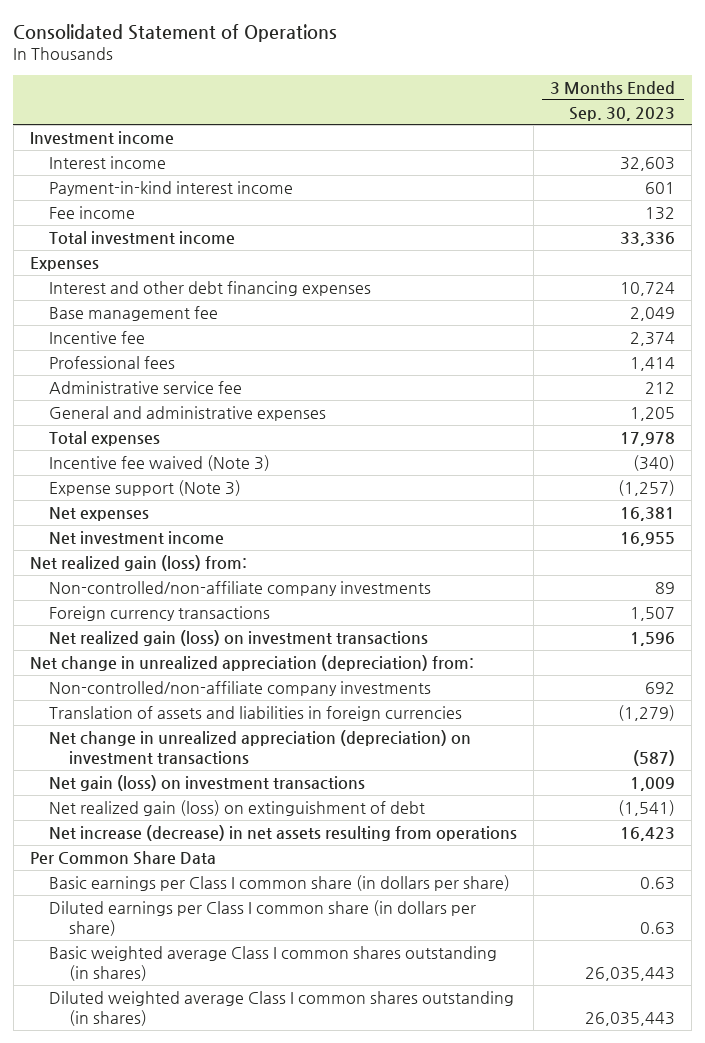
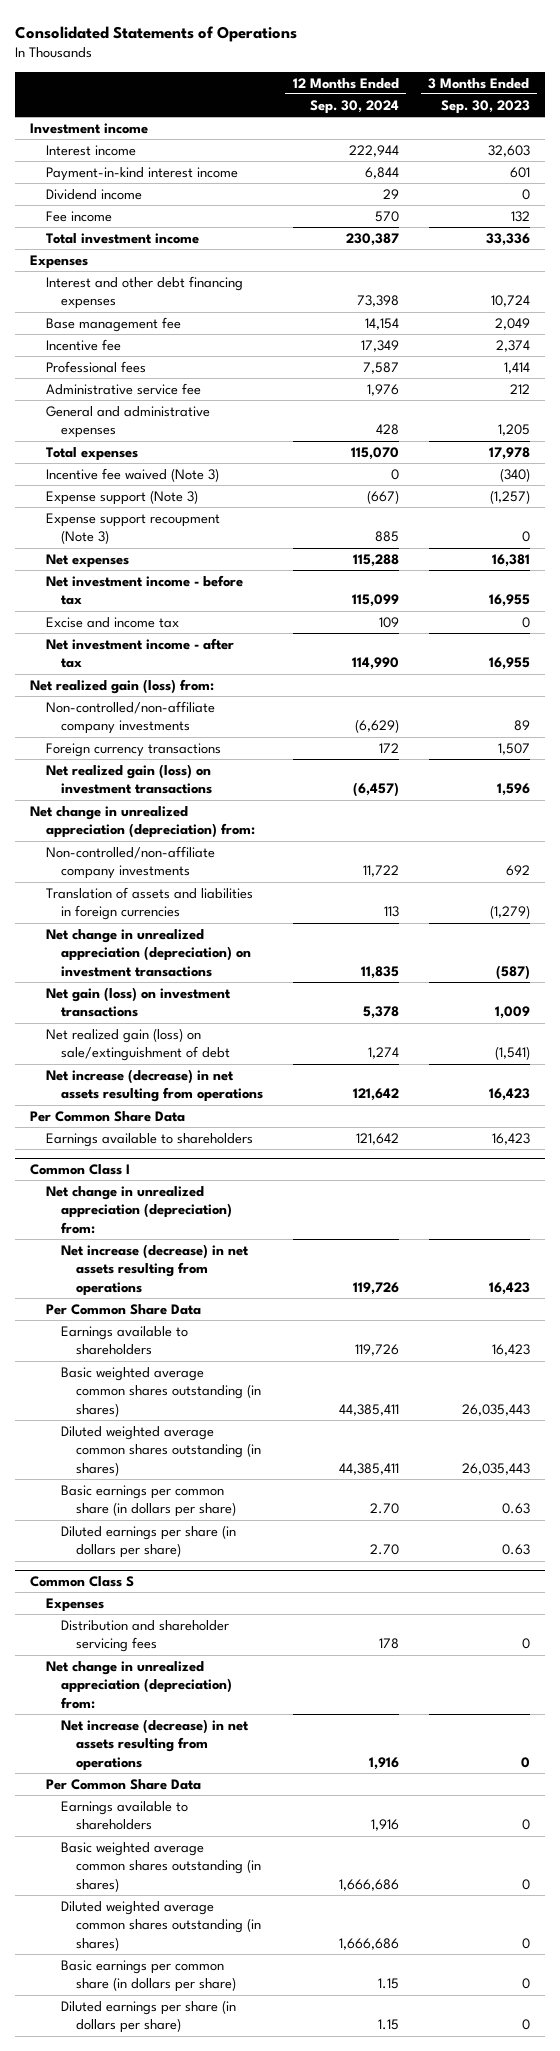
- Consolidated Statement of Operations
+ Consolidated Statements of Operations
- | 3 Months Ended Sep. 30, 2023
+ | 12 Months Ended Sep. 30, 2024 | 3 Months Ended Sep. 30, 2023
+ Dividend income | 29 | 0
+ Expense support recoupment (Note 3) | 885 | 0
- Net investment income | 16,955
+ Net investment income - before tax | 115,099 | 16,955
+ Excise and income tax | 109 | 0
+ Net investment income - after tax | 114,990 | 16,955
- Net realized gain (loss) on extinguishment of debt | (1,541)
+ Net realized gain (loss) on sale/extinguishment of debt | 1,274 | (1,541)
- Basic earnings per Class I common share (in dollars per share) | 0.63
- Diluted earnings per Class I common share (in dollars per share) | 0.63
- Basic weighted average Class I common shares outstanding (in shares) | 26,035,443
- Diluted weighted average Class I common shares outstanding (in shares) | 26,035,443
+ Earnings available to shareholders | 121,642 | 16,423
+ Common Class I
+ Net change in unrealized appreciation (depreciation) from:
+ Net increase (decrease) in net assets resulting from operations | 119,726 | 16,423
+ Per Common Share Data
+ Earnings available to shareholders | 119,726 | 16,423
+ Basic weighted average common shares outstanding (in shares) | 44,385,411 | 26,035,443
+ Diluted weighted average common shares outstanding (in shares) | 44,385,411 | 26,035,443
+ Basic earnings per common share (in dollars per share) | 2.70 | 0.63
+ Diluted earnings per share (in dollars per share) | 2.70 | 0.63
+ Common Class S
+ Expenses
+ Distribution and shareholder servicing fees | 178 | 0
+ Net change in unrealized appreciation (depreciation) from:
+ Net increase (decrease) in net assets resulting from operations | 1,916 | 0
+ Per Common Share Data
+ Earnings available to shareholders | 1,916 | 0
+ Basic weighted average common shares outstanding (in shares) | 1,666,686 | 0
+ Diluted weighted average common shares outstanding (in shares) | 1,666,686 | 0
+ Basic earnings per common share (in dollars per share) | 1.15 | 0
+ Diluted earnings per share (in dollars per share) | 1.15 | 0

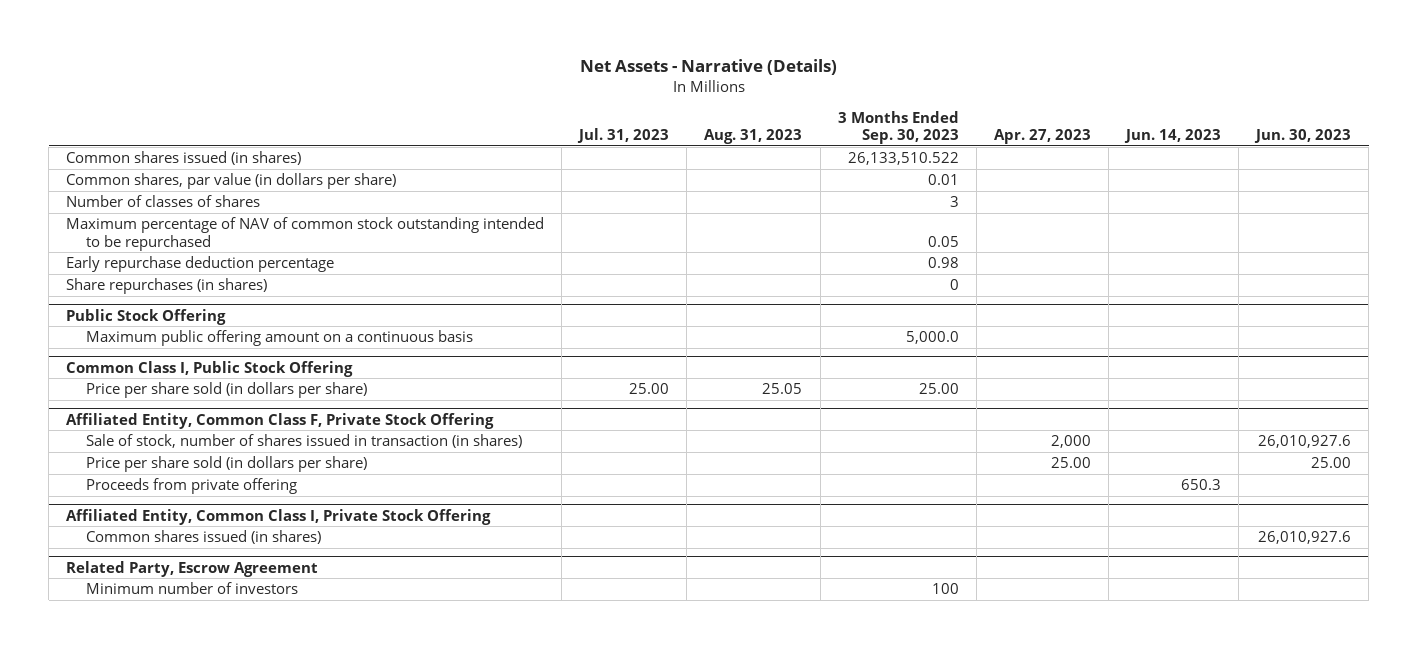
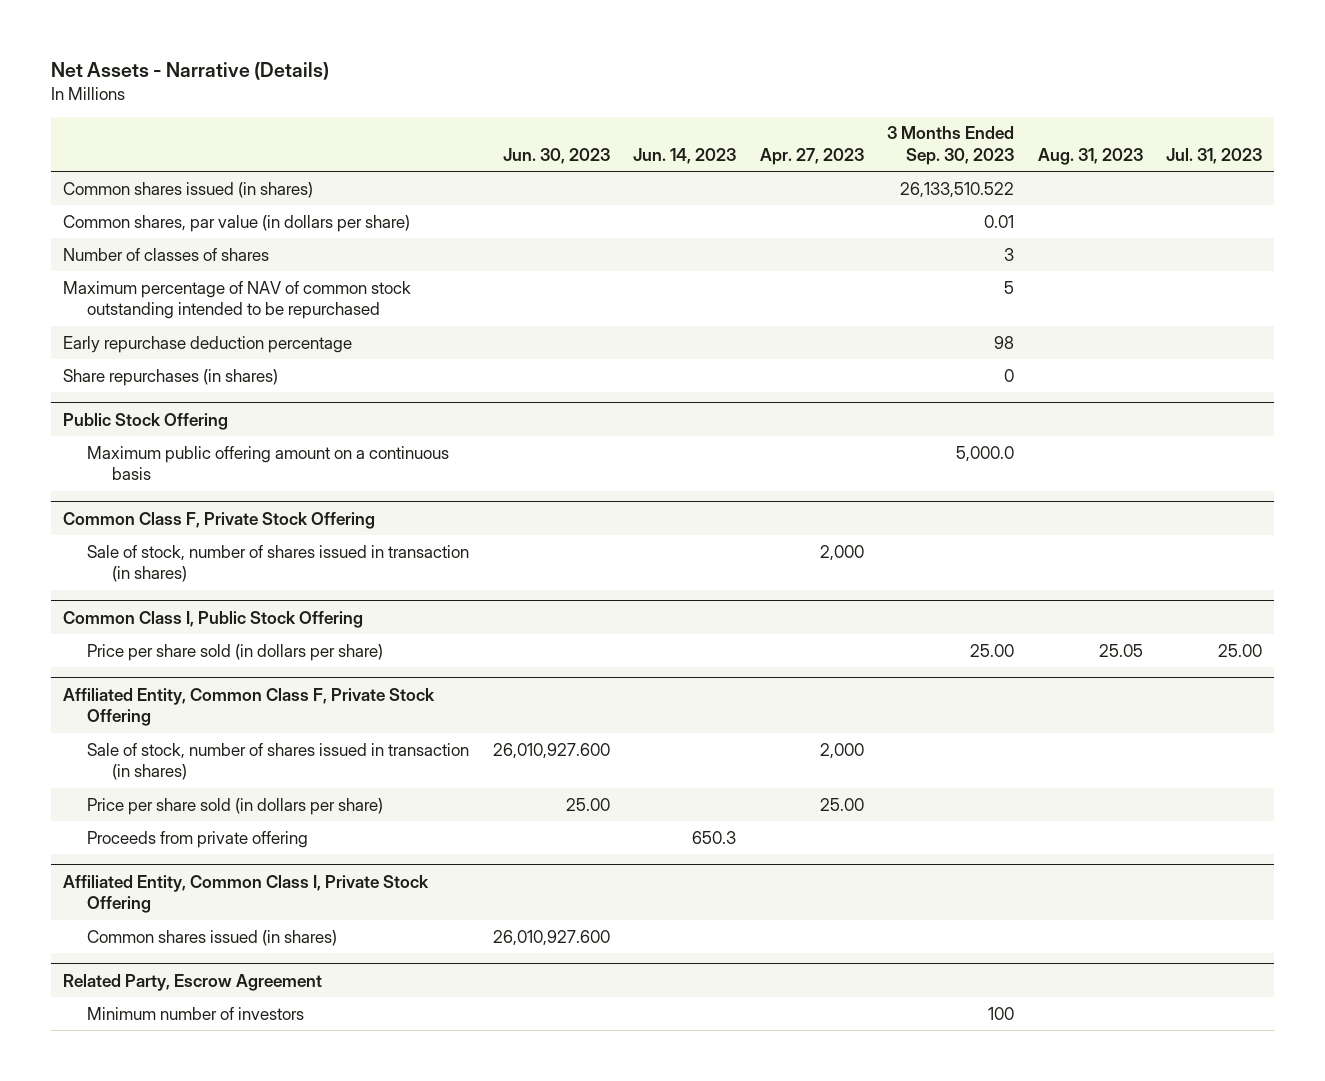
- | Jul. 31, 2023 | Aug. 31, 2023 | 3 Months Ended Sep. 30, 2023 | Apr. 27, 2023 | Jun. 14, 2023 | Jun. 30, 2023
+ | Jun. 30, 2023 | Jun. 14, 2023 | Apr. 27, 2023 | 3 Months Ended Sep. 30, 2023 | Aug. 31, 2023 | Jul. 31, 2023
- Maximum percentage of NAV of common stock outstanding intended to be repurchased | | | 0.05 | | |
- Early repurchase deduction percentage | | | 0.98 | | |
+ Maximum percentage of NAV of common stock outstanding intended to be repurchased | | | | 5 | |
+ Early repurchase deduction percentage | | | | 98 | |
+ Common Class F, Private Stock Offering
+ Sale of stock, number of shares issued in transaction (in shares) | | | 2,000 | | |
@ Affiliated Entity, Common Class F, Private Stock Offering
- Sale of stock, number of shares issued in transaction (in shares) | | | | 2,000 | | 26,010,927.6
+ Sale of stock, number of shares issued in transaction (in shares) | 26,010,927.600 | | 2,000 | | |
@ Affiliated Entity, Common Class I, Private Stock Offering
- Common shares issued (in shares) | | | | | | 26,010,927.6
+ Common shares issued (in shares) | 26,010,927.600 | | | | |

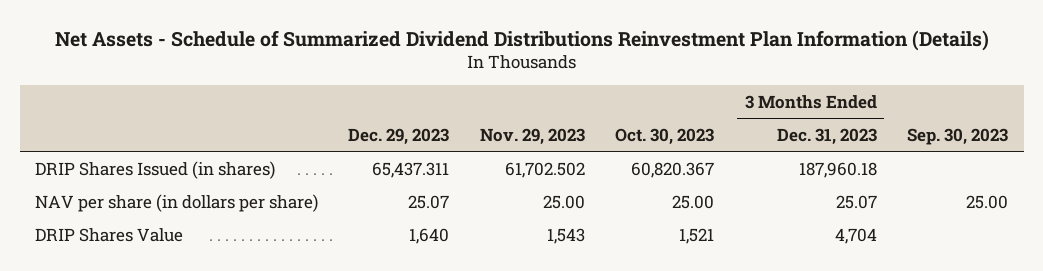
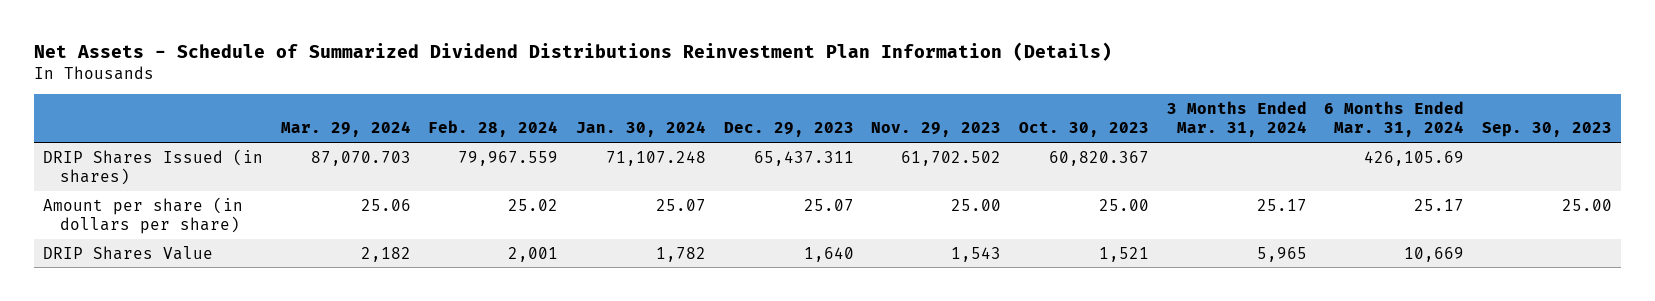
- | Dec. 29, 2023 | Nov. 29, 2023 | Oct. 30, 2023 | 3 Months Ended Dec. 31, 2023 | Sep. 30, 2023
+ | Mar. 29, 2024 | Feb. 28, 2024 | Jan. 30, 2024 | Dec. 29, 2023 | Nov. 29, 2023 | Oct. 30, 2023 | 3 Months Ended Mar. 31, 2024 | 6 Months Ended Mar. 31, 2024 | Sep. 30, 2023
- NAV per share (in dollars per share) | 25.07 | 25.00 | 25.00 | 25.07 | 25.00
+ Amount per share (in dollars per share) | 25.06 | 25.02 | 25.07 | 25.07 | 25.00 | 25.00 | 25.17 | 25.17 | 25.00

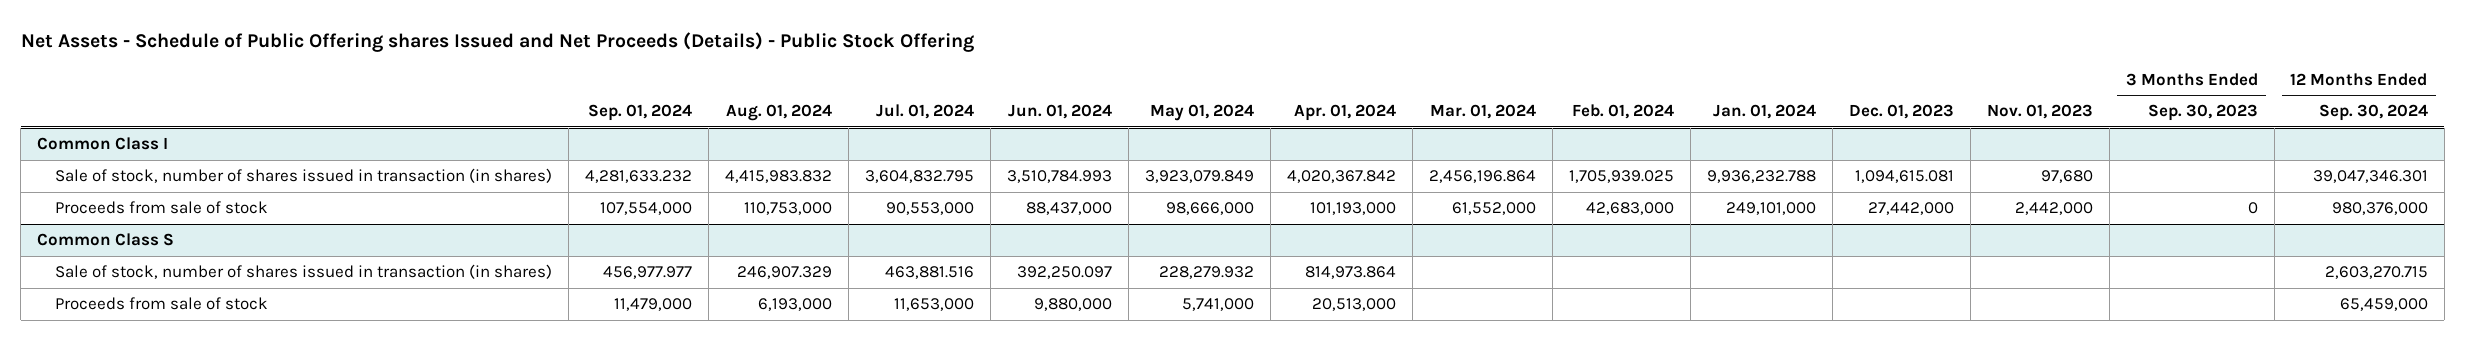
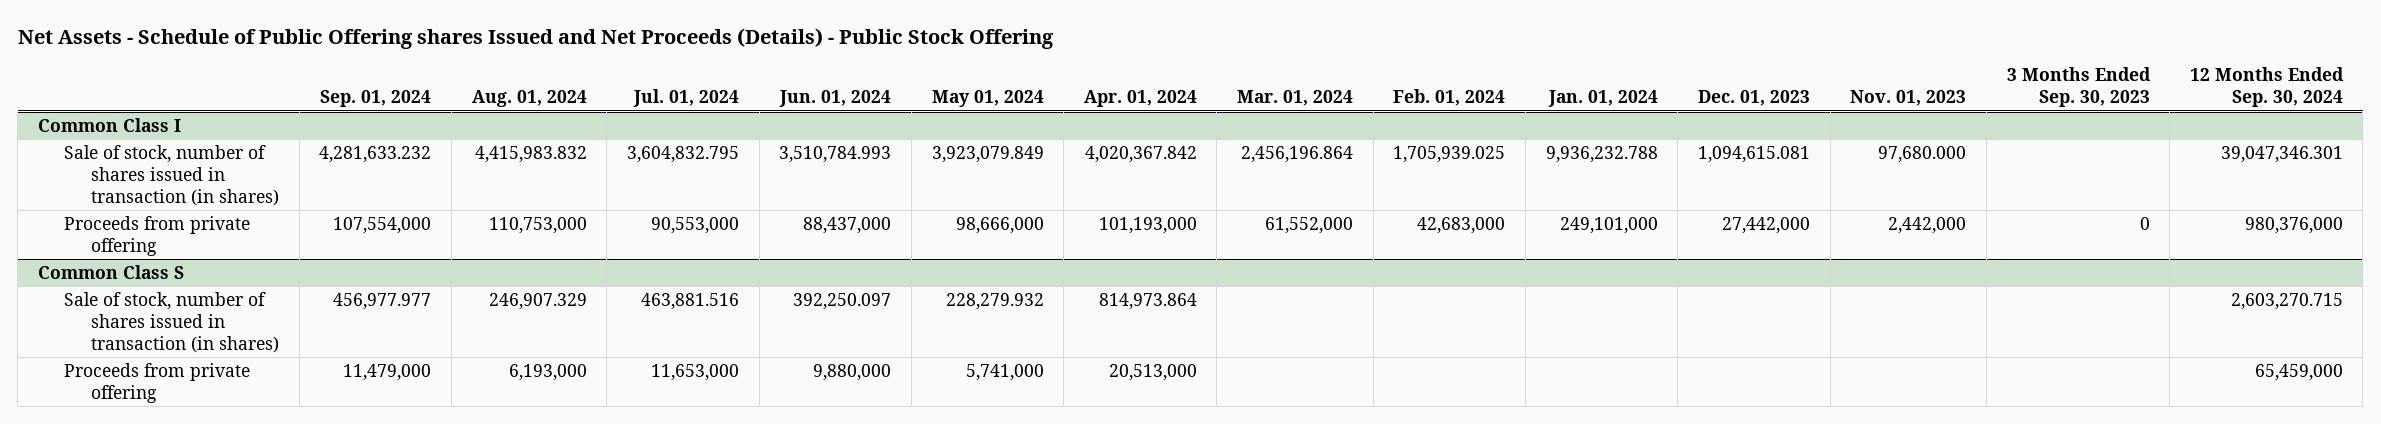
@ Common Class I
- Sale of stock, number of shares issued in transaction (in shares) | 4,281,633.232 | 4,415,983.832 | 3,604,832.795 | 3,510,784.993 | 3,923,079.849 | 4,020,367.842 | 2,456,196.864 | 1,705,939.025 | 9,936,232.788 | 1,094,615.081 | 97,680 | | 39,047,346.301
- Proceeds from sale of stock | 107,554,000 | 110,753,000 | 90,553,000 | 88,437,000 | 98,666,000 | 101,193,000 | 61,552,000 | 42,683,000 | 249,101,000 | 27,442,000 | 2,442,000 | 0 | 980,376,000
+ Sale of stock, number of shares issued in transaction (in shares) | 4,281,633.232 | 4,415,983.832 | 3,604,832.795 | 3,510,784.993 | 3,923,079.849 | 4,020,367.842 | 2,456,196.864 | 1,705,939.025 | 9,936,232.788 | 1,094,615.081 | 97,680.000 | | 39,047,346.301
+ Proceeds from private offering | 107,554,000 | 110,753,000 | 90,553,000 | 88,437,000 | 98,666,000 | 101,193,000 | 61,552,000 | 42,683,000 | 249,101,000 | 27,442,000 | 2,442,000 | 0 | 980,376,000
@ Common Class S
- Proceeds from sale of stock | 11,479,000 | 6,193,000 | 11,653,000 | 9,880,000 | 5,741,000 | 20,513,000 | | | | | | | 65,459,000
+ Proceeds from private offering | 11,479,000 | 6,193,000 | 11,653,000 | 9,880,000 | 5,741,000 | 20,513,000 | | | | | | | 65,459,000

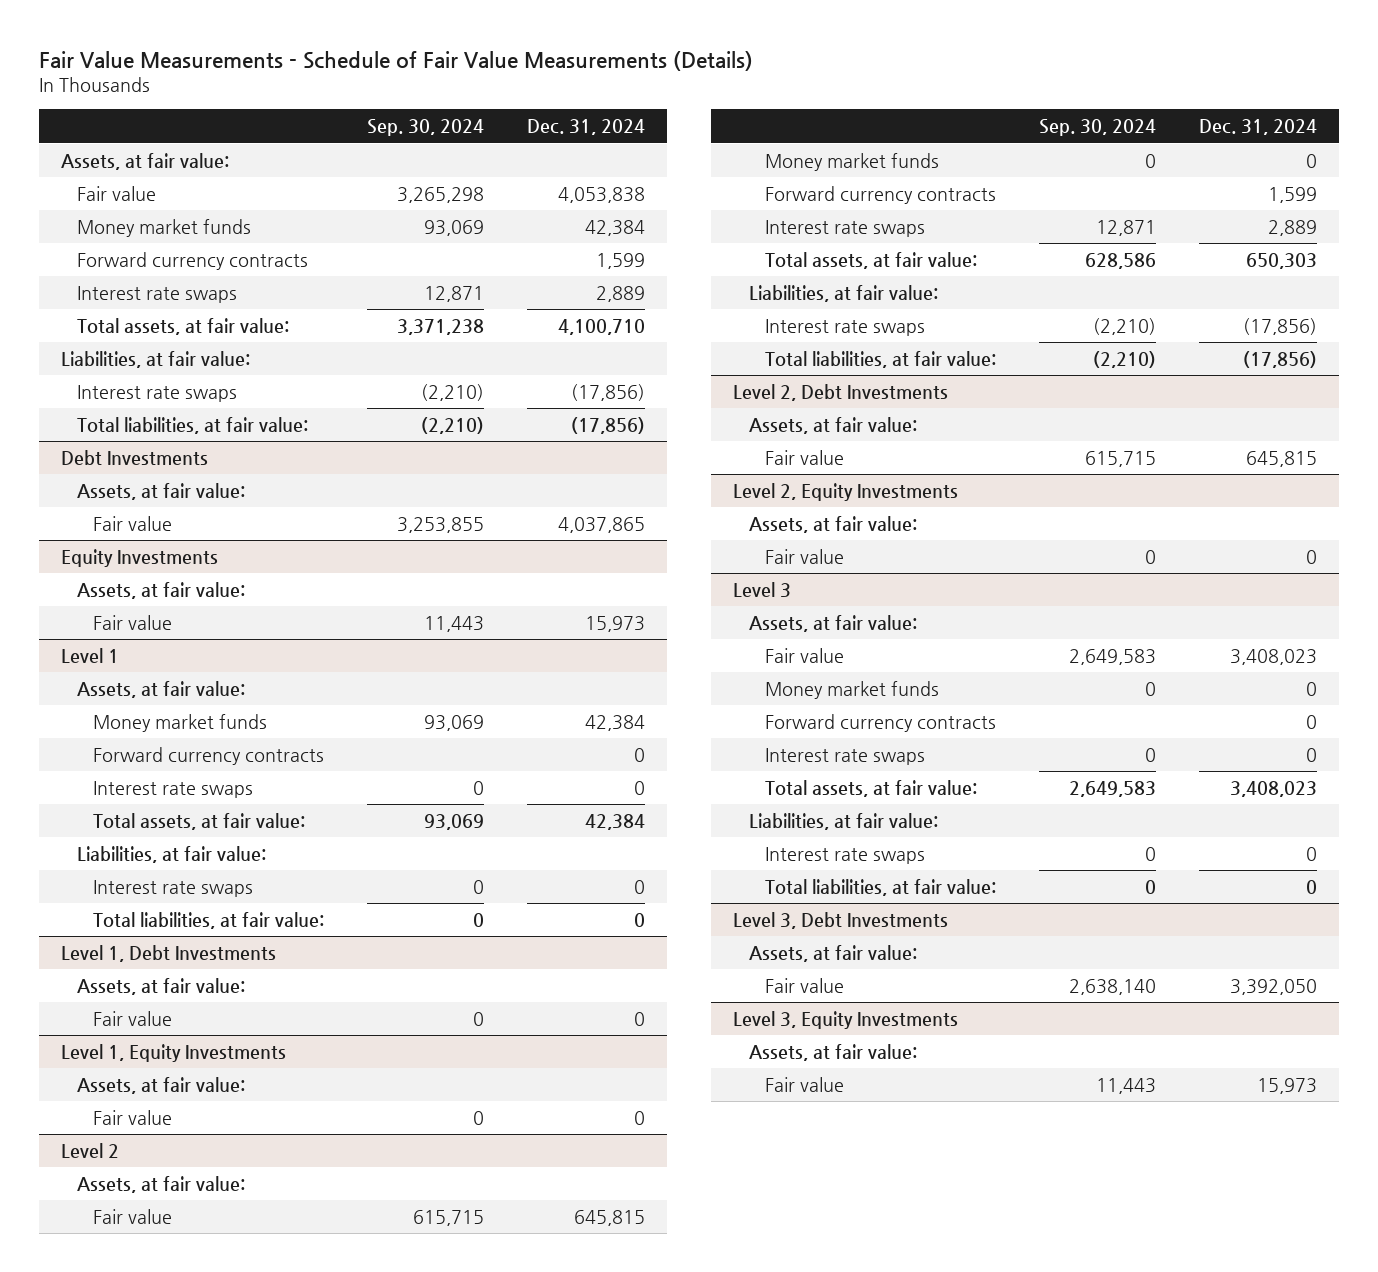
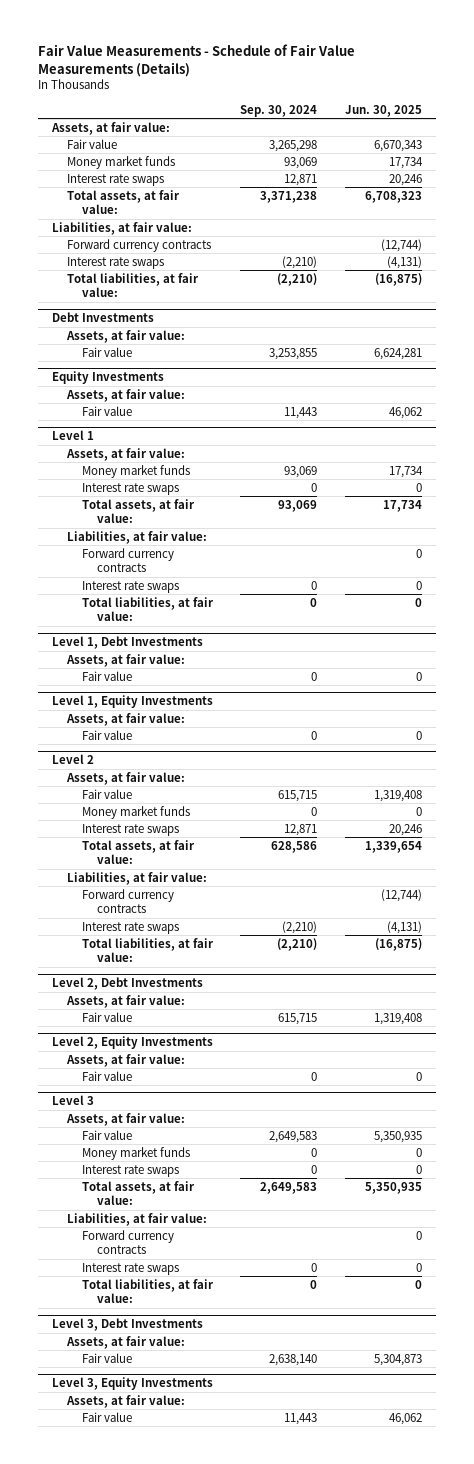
- | Sep. 30, 2024 | Dec. 31, 2024
+ | Sep. 30, 2024 | Jun. 30, 2025
moved down: Forward currency contracts | | (12,744)
@ Level 1
moved down: Forward currency contracts | | 0
@ Level 2
moved down: Forward currency contracts | | (12,744)
@ Level 3
moved down: Forward currency contracts | | 0

